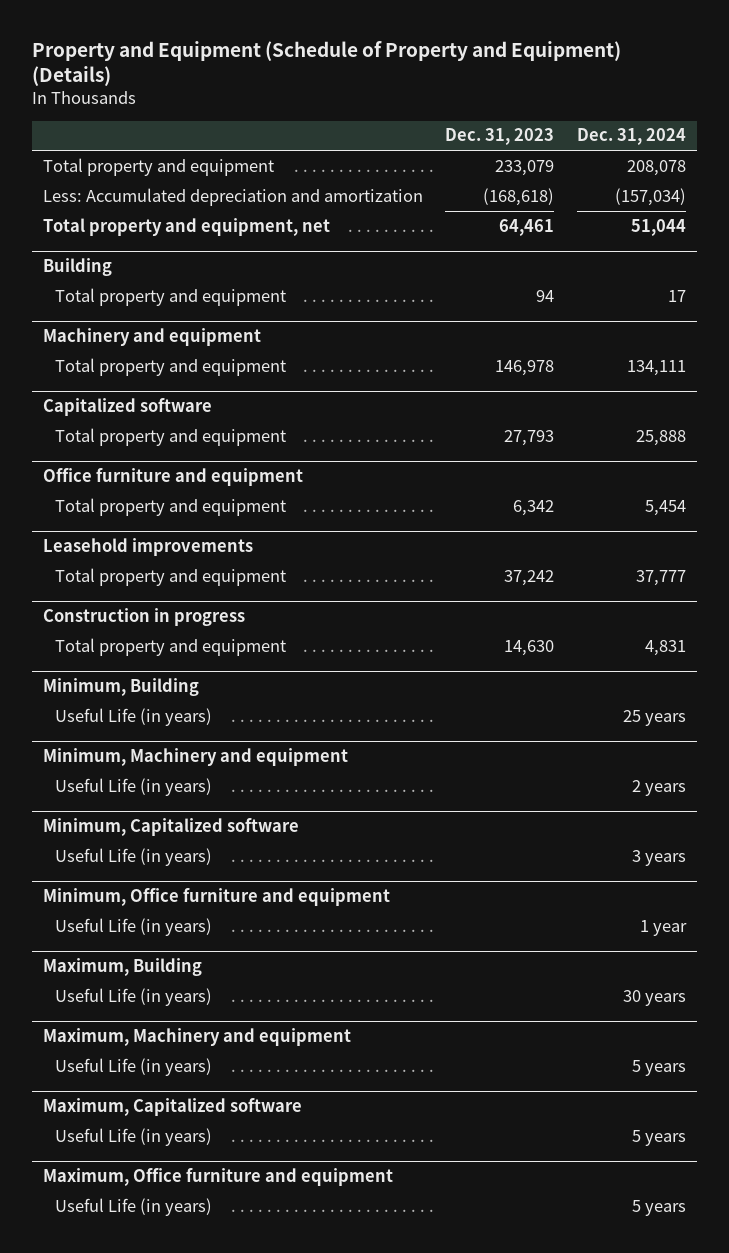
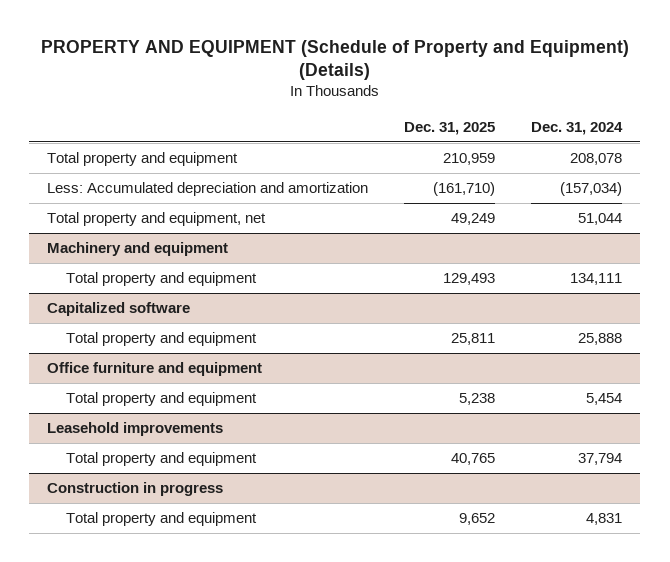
- Property and Equipment (Schedule of Property and Equipment) (Details)
+ PROPERTY AND EQUIPMENT (Schedule of Property and Equipment) (Details)
- | Dec. 31, 2023 | Dec. 31, 2024
+ | Dec. 31, 2025 | Dec. 31, 2024
- Building
- Total property and equipment | 94 | 17
@ Leasehold improvements
- Total property and equipment | 37,242 | 37,777
+ Total property and equipment | 40,765 | 37,794
- Minimum, Building
- Useful Life (in years) | | 25 years
- Minimum, Machinery and equipment
- Useful Life (in years) | | 2 years
- Minimum, Capitalized software
- Useful Life (in years) | | 3 years
- Minimum, Office furniture and equipment
- Useful Life (in years) | | 1 year
- Maximum, Building
- Useful Life (in years) | | 30 years
- Maximum, Machinery and equipment
- Useful Life (in years) | | 5 years
- Maximum, Capitalized software
- Useful Life (in years) | | 5 years
- Maximum, Office furniture and equipment
- Useful Life (in years) | | 5 years

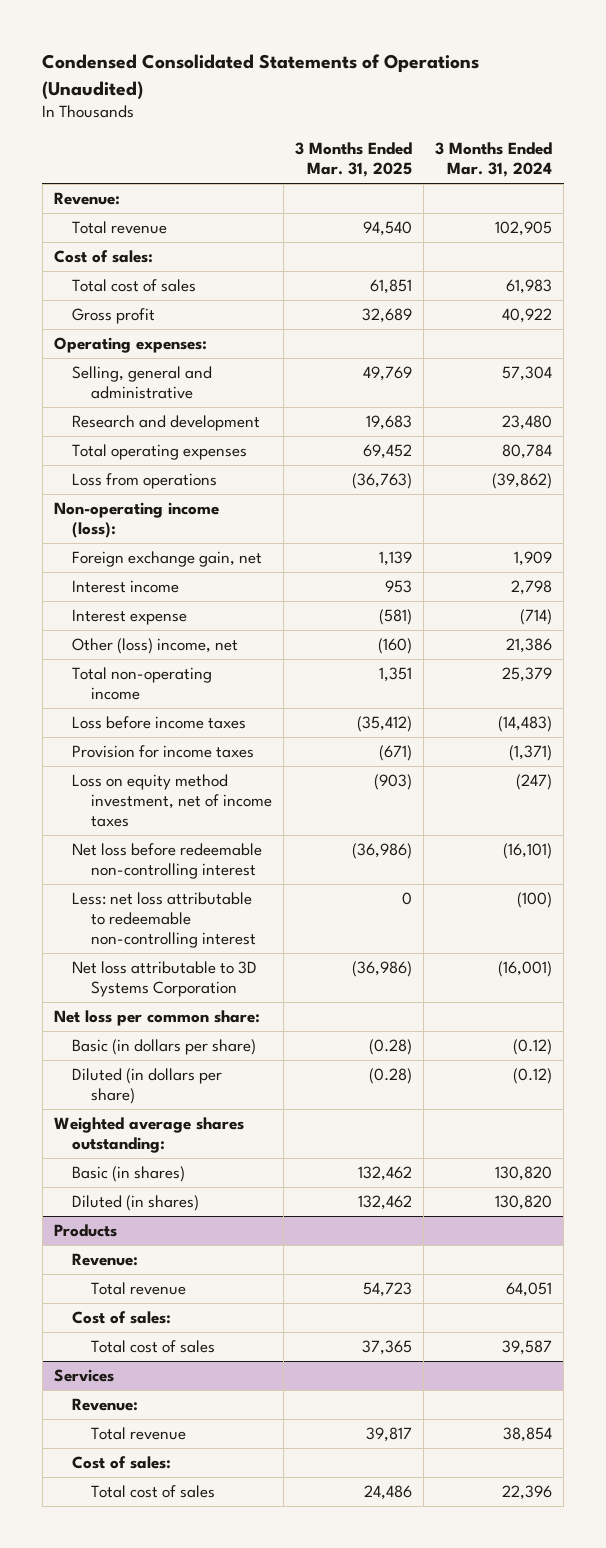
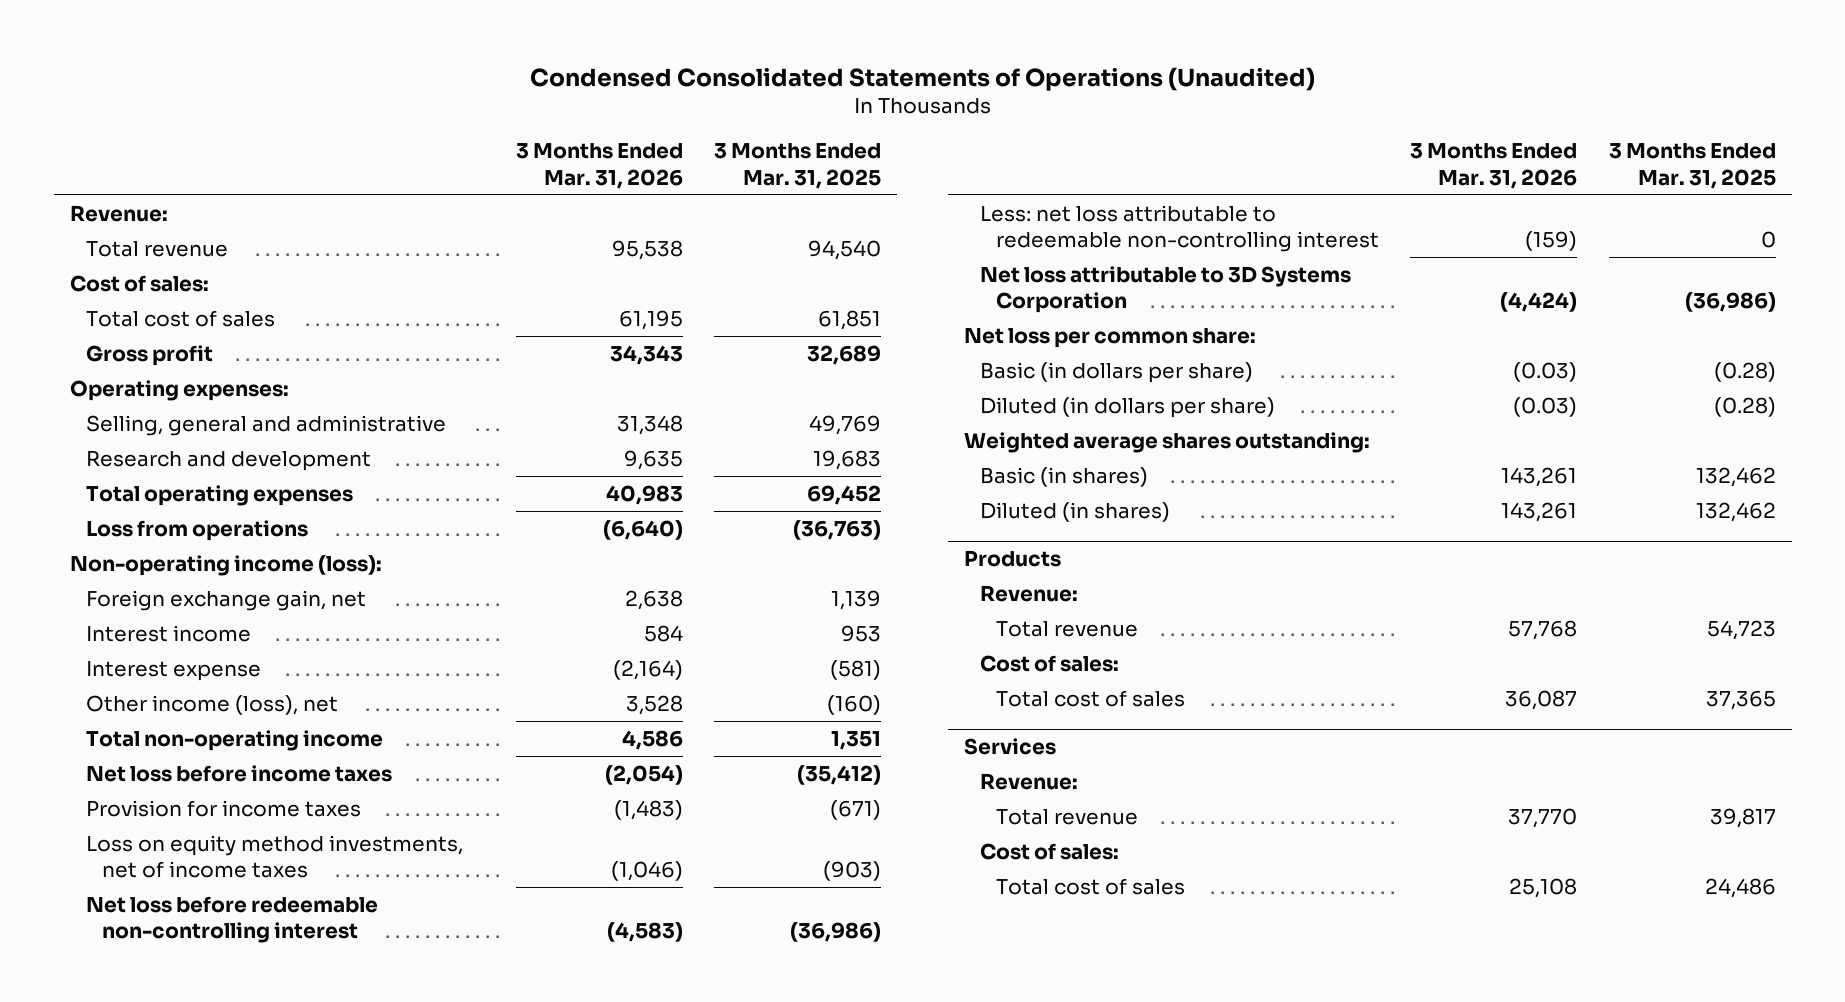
- | 3 Months Ended Mar. 31, 2025 | 3 Months Ended Mar. 31, 2024
+ | 3 Months Ended Mar. 31, 2026 | 3 Months Ended Mar. 31, 2025
- Other (loss) income, net | (160) | 21,386
+ Other income (loss), net | 3,528 | (160)
- Loss before income taxes | (35,412) | (14,483)
+ Net loss before income taxes | (2,054) | (35,412)
- Loss on equity method investment, net of income taxes | (903) | (247)
+ Loss on equity method investments, net of income taxes | (1,046) | (903)

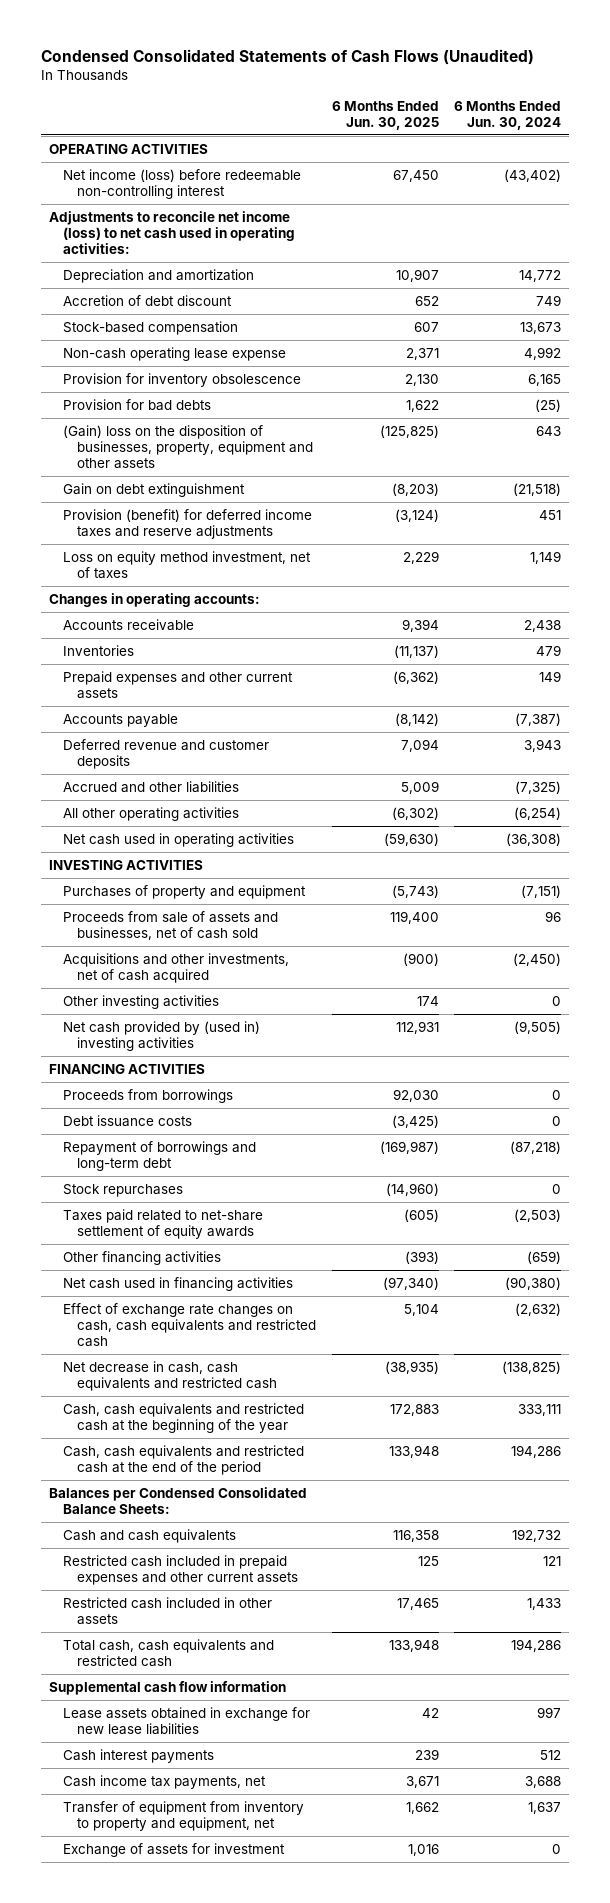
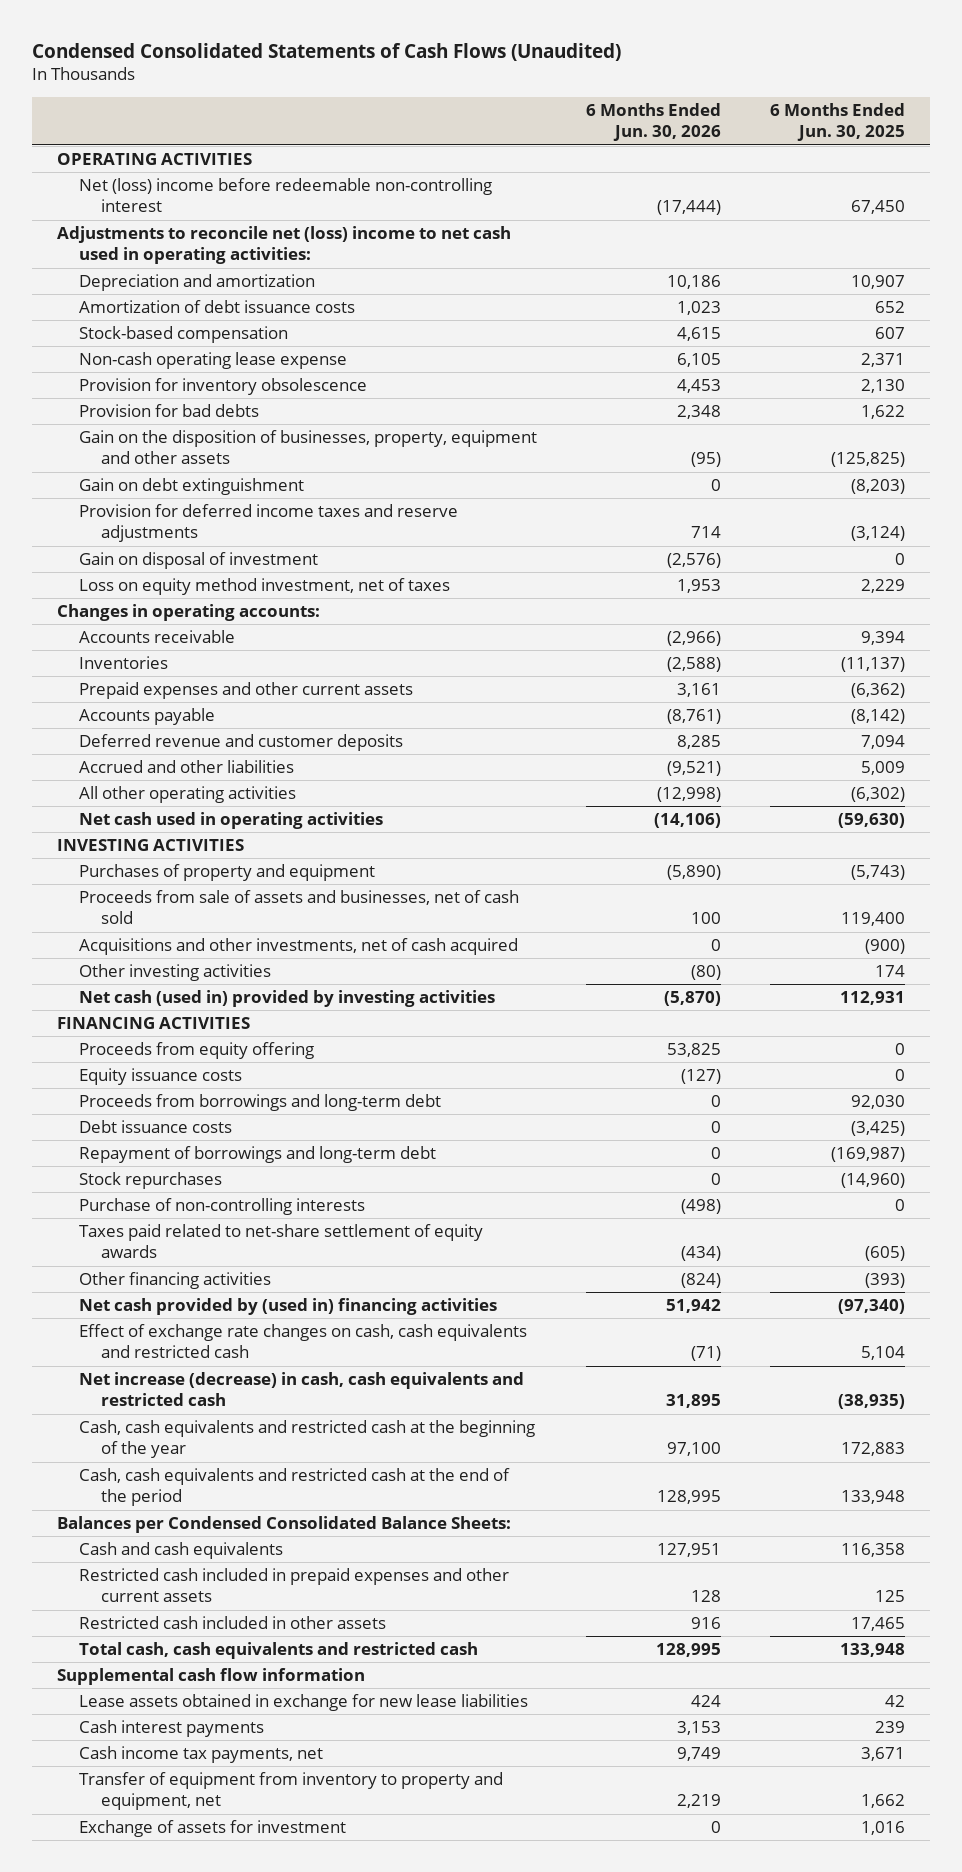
- | 6 Months Ended Jun. 30, 2025 | 6 Months Ended Jun. 30, 2024
+ | 6 Months Ended Jun. 30, 2026 | 6 Months Ended Jun. 30, 2025
- Net income (loss) before redeemable non-controlling interest | 67,450 | (43,402)
- Adjustments to reconcile net income (loss) to net cash used in operating activities:
+ Net (loss) income before redeemable non-controlling interest | (17,444) | 67,450
+ Adjustments to reconcile net (loss) income to net cash used in operating activities:
- Accretion of debt discount | 652 | 749
+ Amortization of debt issuance costs | 1,023 | 652
- (Gain) loss on the disposition of businesses, property, equipment and other assets | (125,825) | 643
+ Gain on the disposition of businesses, property, equipment and other assets | (95) | (125,825)
- Provision (benefit) for deferred income taxes and reserve adjustments | (3,124) | 451
+ Provision for deferred income taxes and reserve adjustments | 714 | (3,124)
+ Gain on disposal of investment | (2,576) | 0
- Net cash provided by (used in) investing activities | 112,931 | (9,505)
+ Net cash (used in) provided by investing activities | (5,870) | 112,931
- Proceeds from borrowings | 92,030 | 0
+ Proceeds from equity offering | 53,825 | 0
+ Equity issuance costs | (127) | 0
+ Proceeds from borrowings and long-term debt | 0 | 92,030
+ Purchase of non-controlling interests | (498) | 0
- Net cash used in financing activities | (97,340) | (90,380)
+ Net cash provided by (used in) financing activities | 51,942 | (97,340)
- Net decrease in cash, cash equivalents and restricted cash | (38,935) | (138,825)
+ Net increase (decrease) in cash, cash equivalents and restricted cash | 31,895 | (38,935)

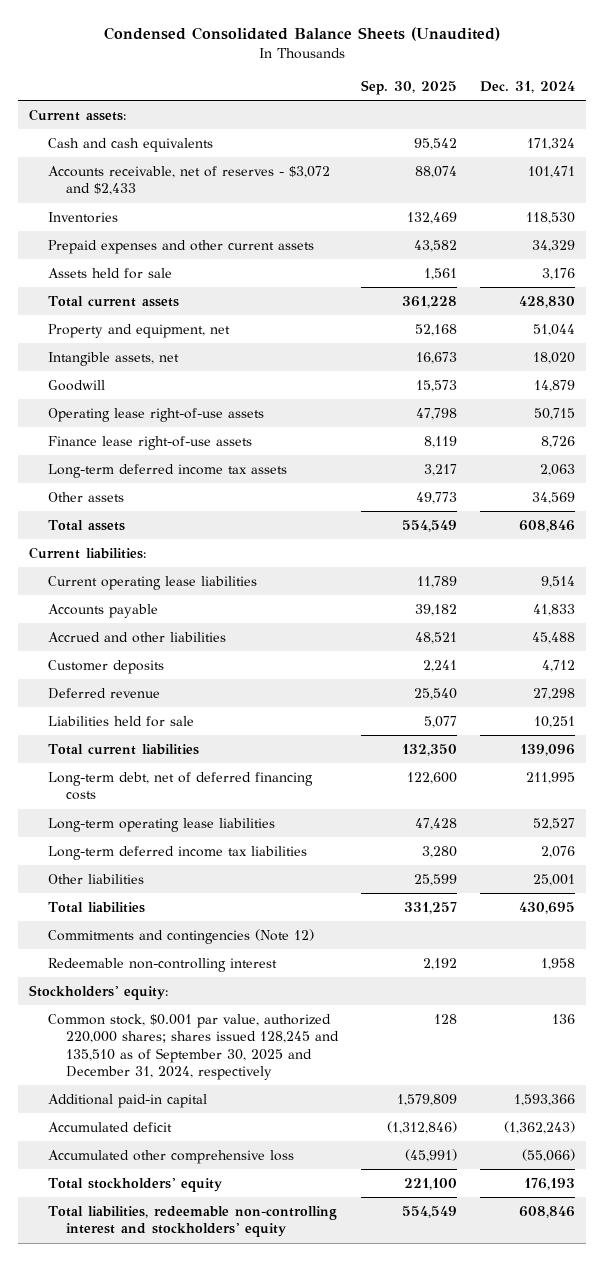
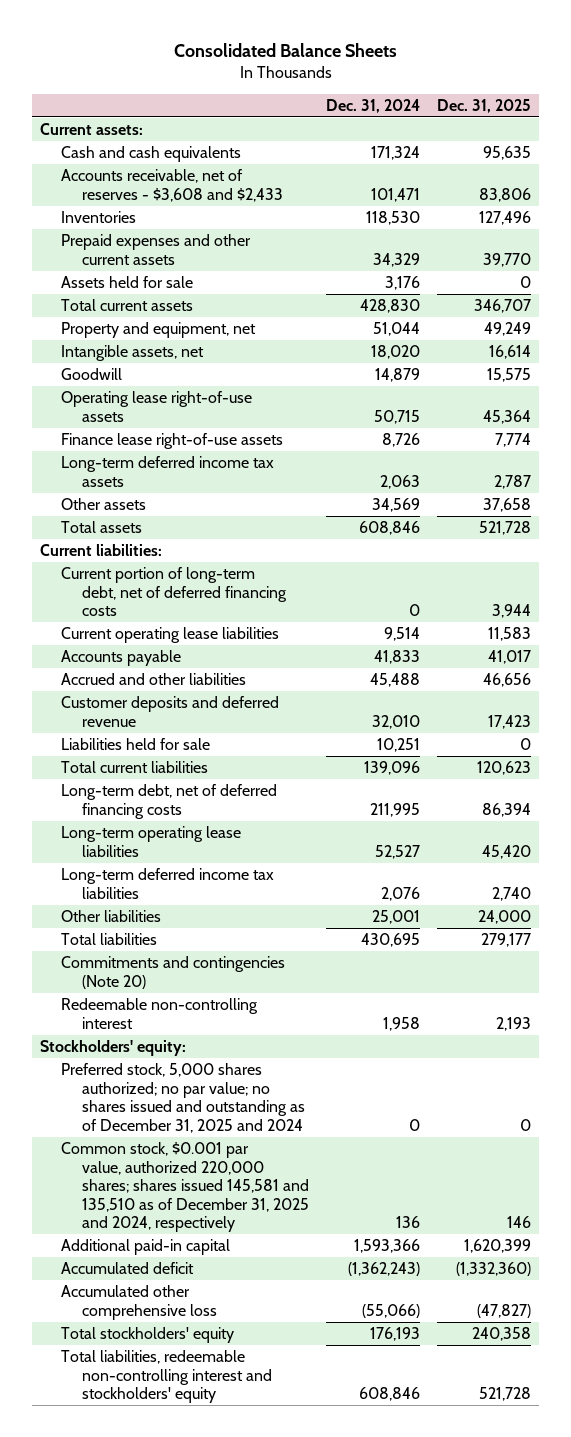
- Condensed Consolidated Balance Sheets (Unaudited)
+ Consolidated Balance Sheets
- | Sep. 30, 2025 | Dec. 31, 2024
+ | Dec. 31, 2024 | Dec. 31, 2025
- Accounts receivable, net of reserves - $3,072 and $2,433 | 88,074 | 101,471
+ Accounts receivable, net of reserves - $3,608 and $2,433 | 101,471 | 83,806
+ Current portion of long-term debt, net of deferred financing costs | 0 | 3,944
- Customer deposits | 2,241 | 4,712
- Deferred revenue | 25,540 | 27,298
+ Customer deposits and deferred revenue | 32,010 | 17,423
- Commitments and contingencies (Note 12)
+ Commitments and contingencies (Note 20)
- Common stock, $0.001 par value, authorized 220,000 shares; shares issued 128,245 and 135,510 as of September 30, 2025 and December 31, 2024, respectively | 128 | 136
+ Preferred stock, 5,000 shares authorized; no par value; no shares issued and outstanding as of December 31, 2025 and 2024 | 0 | 0
+ Common stock, $0.001 par value, authorized 220,000 shares; shares issued 145,581 and 135,510 as of December 31, 2025 and 2024, respectively | 136 | 146

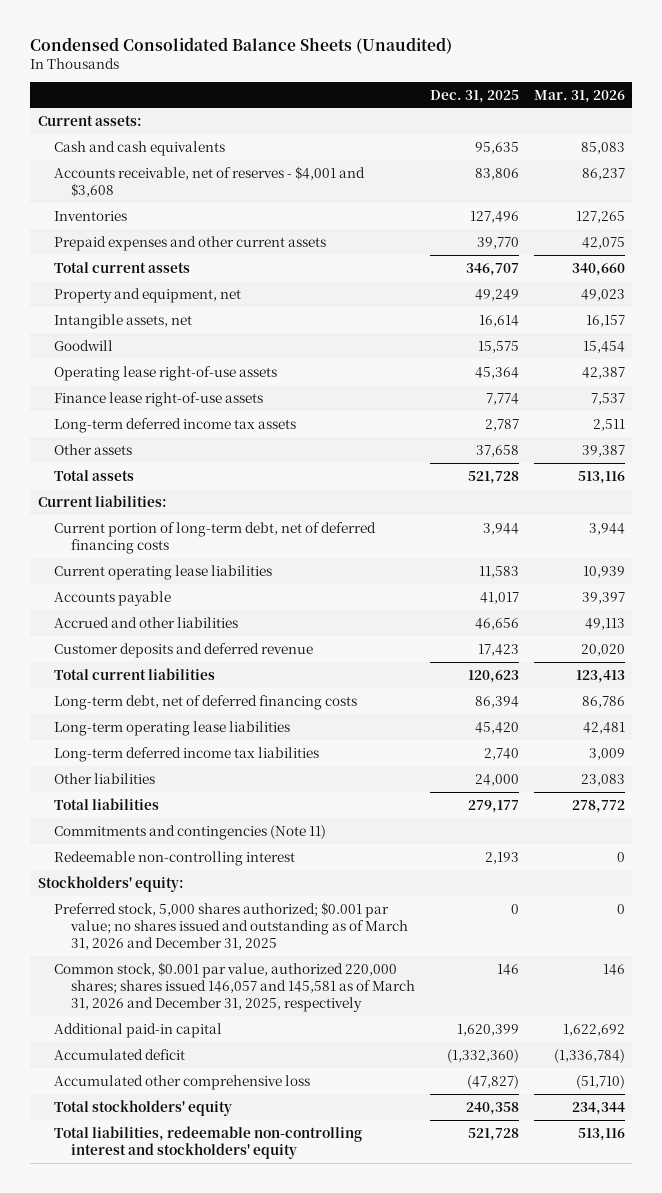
- Consolidated Balance Sheets
+ Condensed Consolidated Balance Sheets (Unaudited)
- | Dec. 31, 2024 | Dec. 31, 2025
+ | Dec. 31, 2025 | Mar. 31, 2026
- Accounts receivable, net of reserves - $3,608 and $2,433 | 101,471 | 83,806
+ Accounts receivable, net of reserves - $4,001 and $3,608 | 83,806 | 86,237
- Assets held for sale | 3,176 | 0
- Liabilities held for sale | 10,251 | 0
- Commitments and contingencies (Note 20)
+ Commitments and contingencies (Note 11)
- Preferred stock, 5,000 shares authorized; no par value; no shares issued and outstanding as of December 31, 2025 and 2024 | 0 | 0
- Common stock, $0.001 par value, authorized 220,000 shares; shares issued 145,581 and 135,510 as of December 31, 2025 and 2024, respectively | 136 | 146
+ Preferred stock, 5,000 shares authorized; $0.001 par value; no shares issued and outstanding as of March 31, 2026 and December 31, 2025 | 0 | 0
+ Common stock, $0.001 par value, authorized 220,000 shares; shares issued 146,057 and 145,581 as of March 31, 2026 and December 31, 2025, respectively | 146 | 146

